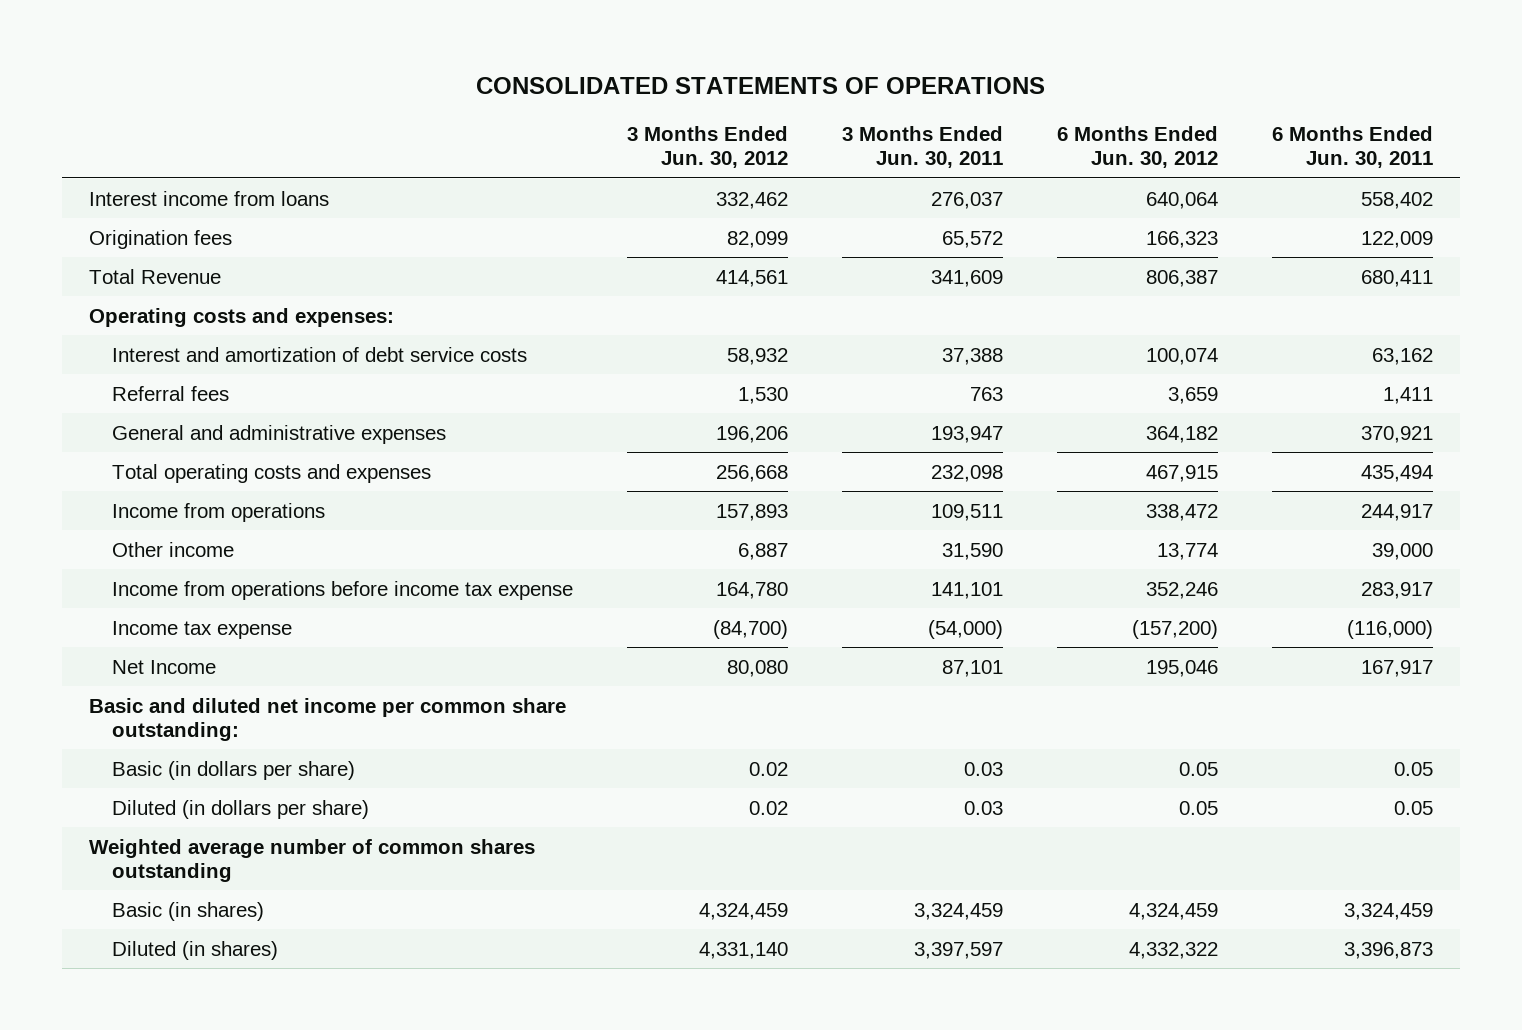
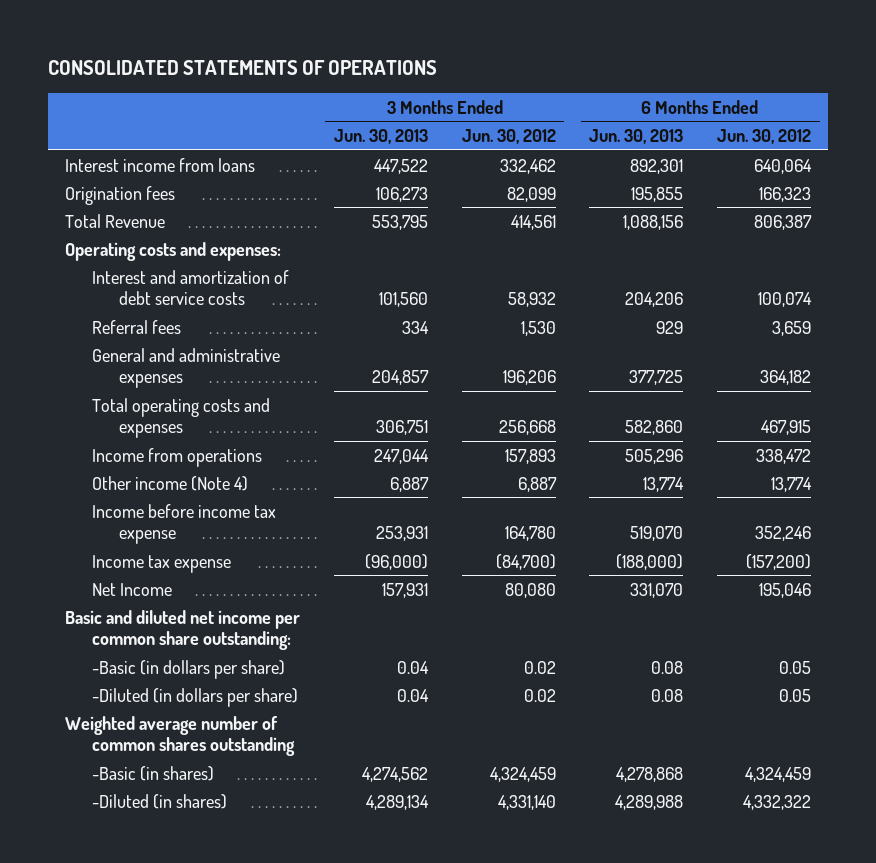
- | 3 Months Ended Jun. 30, 2012 | 3 Months Ended Jun. 30, 2011 | 6 Months Ended Jun. 30, 2012 | 6 Months Ended Jun. 30, 2011
+ | 3 Months Ended Jun. 30, 2013 | 3 Months Ended Jun. 30, 2012 | 6 Months Ended Jun. 30, 2013 | 6 Months Ended Jun. 30, 2012
- Other income | 6,887 | 31,590 | 13,774 | 39,000
- Income from operations before income tax expense | 164,780 | 141,101 | 352,246 | 283,917
+ Other income (Note 4) | 6,887 | 6,887 | 13,774 | 13,774
+ Income before income tax expense | 253,931 | 164,780 | 519,070 | 352,246
- Basic (in dollars per share) | 0.02 | 0.03 | 0.05 | 0.05
- Diluted (in dollars per share) | 0.02 | 0.03 | 0.05 | 0.05
+ -Basic (in dollars per share) | 0.04 | 0.02 | 0.08 | 0.05
+ -Diluted (in dollars per share) | 0.04 | 0.02 | 0.08 | 0.05
- Basic (in shares) | 4,324,459 | 3,324,459 | 4,324,459 | 3,324,459
- Diluted (in shares) | 4,331,140 | 3,397,597 | 4,332,322 | 3,396,873
+ -Basic (in shares) | 4,274,562 | 4,324,459 | 4,278,868 | 4,324,459
+ -Diluted (in shares) | 4,289,134 | 4,331,140 | 4,289,988 | 4,332,322

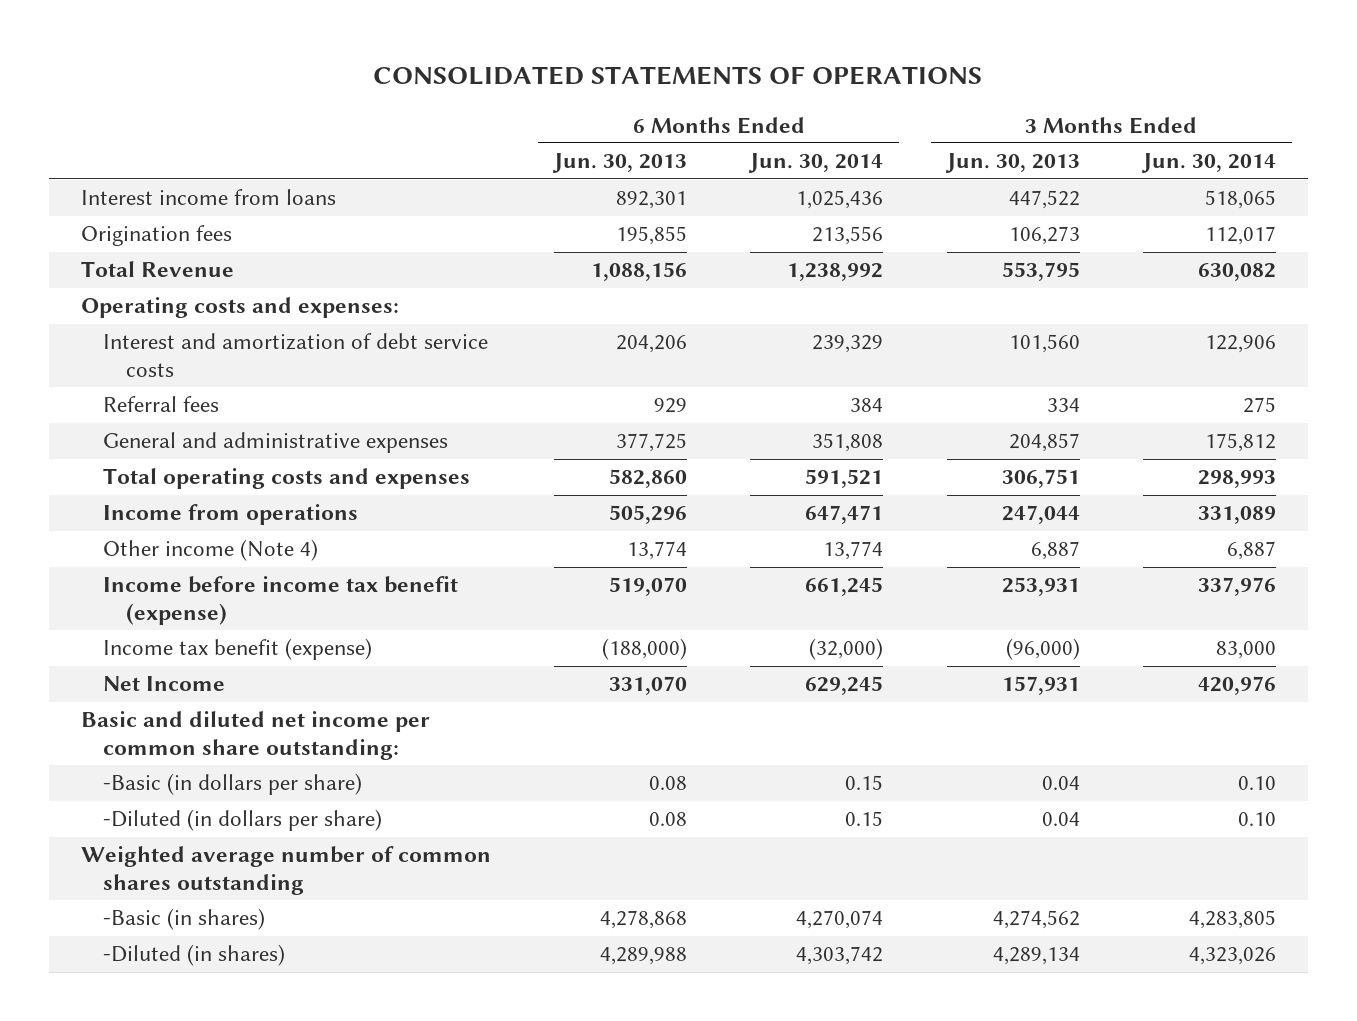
- | 3 Months Ended Jun. 30, 2013 | 3 Months Ended Jun. 30, 2012 | 6 Months Ended Jun. 30, 2013 | 6 Months Ended Jun. 30, 2012
+ | 6 Months Ended Jun. 30, 2013 | 6 Months Ended Jun. 30, 2014 | 3 Months Ended Jun. 30, 2013 | 3 Months Ended Jun. 30, 2014
- Income before income tax expense | 253,931 | 164,780 | 519,070 | 352,246
- Income tax expense | (96,000) | (84,700) | (188,000) | (157,200)
+ Income before income tax benefit (expense) | 519,070 | 661,245 | 253,931 | 337,976
+ Income tax benefit (expense) | (188,000) | (32,000) | (96,000) | 83,000

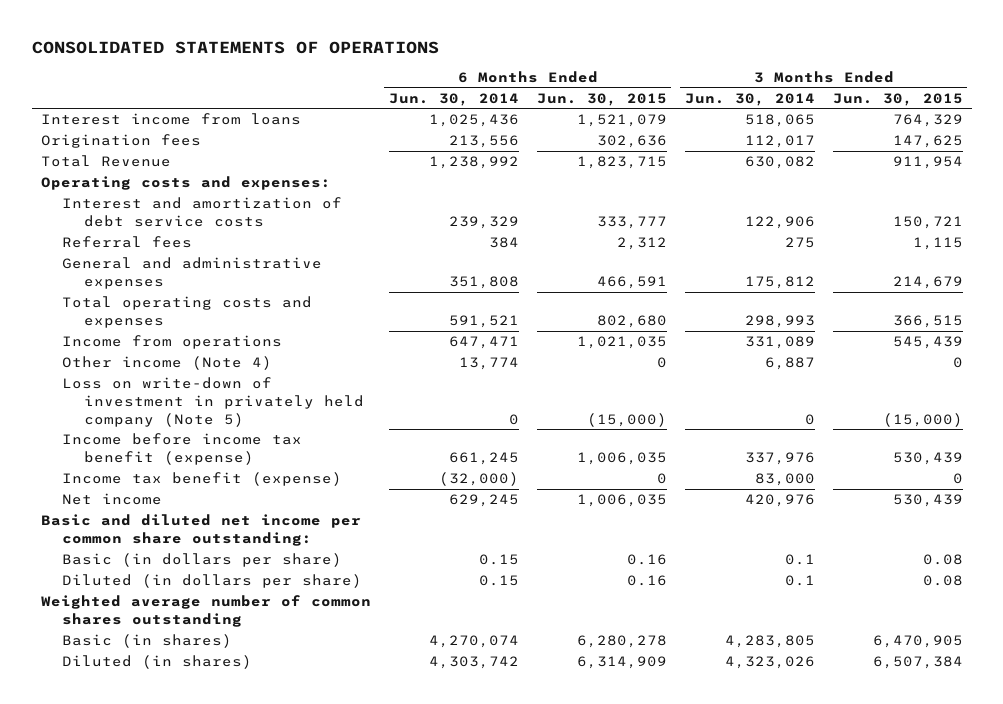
- | 6 Months Ended Jun. 30, 2013 | 6 Months Ended Jun. 30, 2014 | 3 Months Ended Jun. 30, 2013 | 3 Months Ended Jun. 30, 2014
+ | 6 Months Ended Jun. 30, 2014 | 6 Months Ended Jun. 30, 2015 | 3 Months Ended Jun. 30, 2014 | 3 Months Ended Jun. 30, 2015
+ Loss on write-down of investment in privately held company (Note 5) | 0 | (15,000) | 0 | (15,000)
- Net Income | 331,070 | 629,245 | 157,931 | 420,976
+ Net income | 629,245 | 1,006,035 | 420,976 | 530,439
- -Basic (in dollars per share) | 0.08 | 0.15 | 0.04 | 0.10
- -Diluted (in dollars per share) | 0.08 | 0.15 | 0.04 | 0.10
+ Basic (in dollars per share) | 0.15 | 0.16 | 0.1 | 0.08
+ Diluted (in dollars per share) | 0.15 | 0.16 | 0.1 | 0.08
- -Basic (in shares) | 4,278,868 | 4,270,074 | 4,274,562 | 4,283,805
- -Diluted (in shares) | 4,289,988 | 4,303,742 | 4,289,134 | 4,323,026
+ Basic (in shares) | 4,270,074 | 6,280,278 | 4,283,805 | 6,470,905
+ Diluted (in shares) | 4,303,742 | 6,314,909 | 4,323,026 | 6,507,384

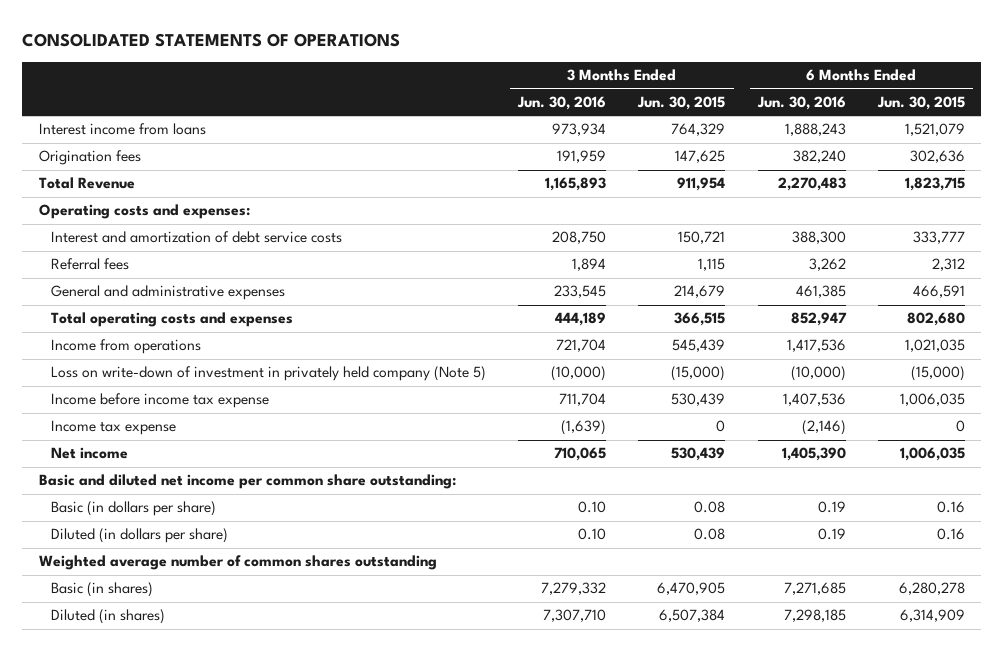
- | 6 Months Ended Jun. 30, 2014 | 6 Months Ended Jun. 30, 2015 | 3 Months Ended Jun. 30, 2014 | 3 Months Ended Jun. 30, 2015
+ | 3 Months Ended Jun. 30, 2016 | 3 Months Ended Jun. 30, 2015 | 6 Months Ended Jun. 30, 2016 | 6 Months Ended Jun. 30, 2015
- Other income (Note 4) | 13,774 | 0 | 6,887 | 0
- Income before income tax benefit (expense) | 661,245 | 1,006,035 | 337,976 | 530,439
- Income tax benefit (expense) | (32,000) | 0 | 83,000 | 0
+ Income before income tax expense | 711,704 | 530,439 | 1,407,536 | 1,006,035
+ Income tax expense | (1,639) | 0 | (2,146) | 0

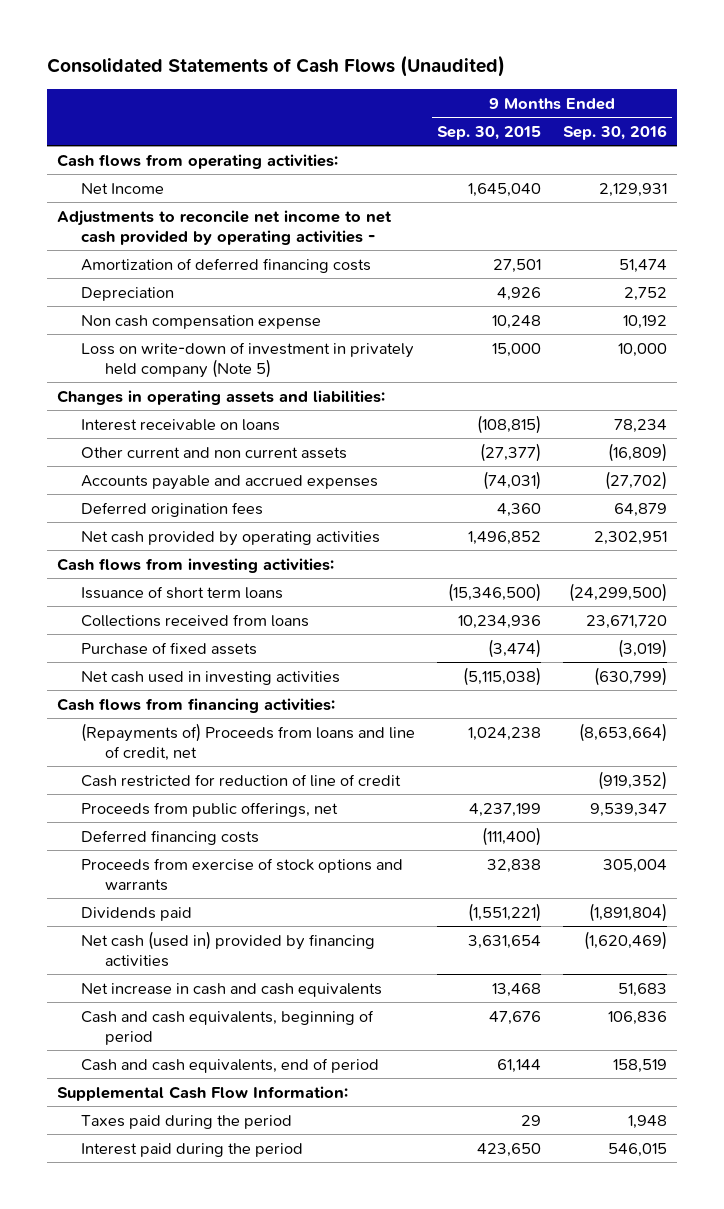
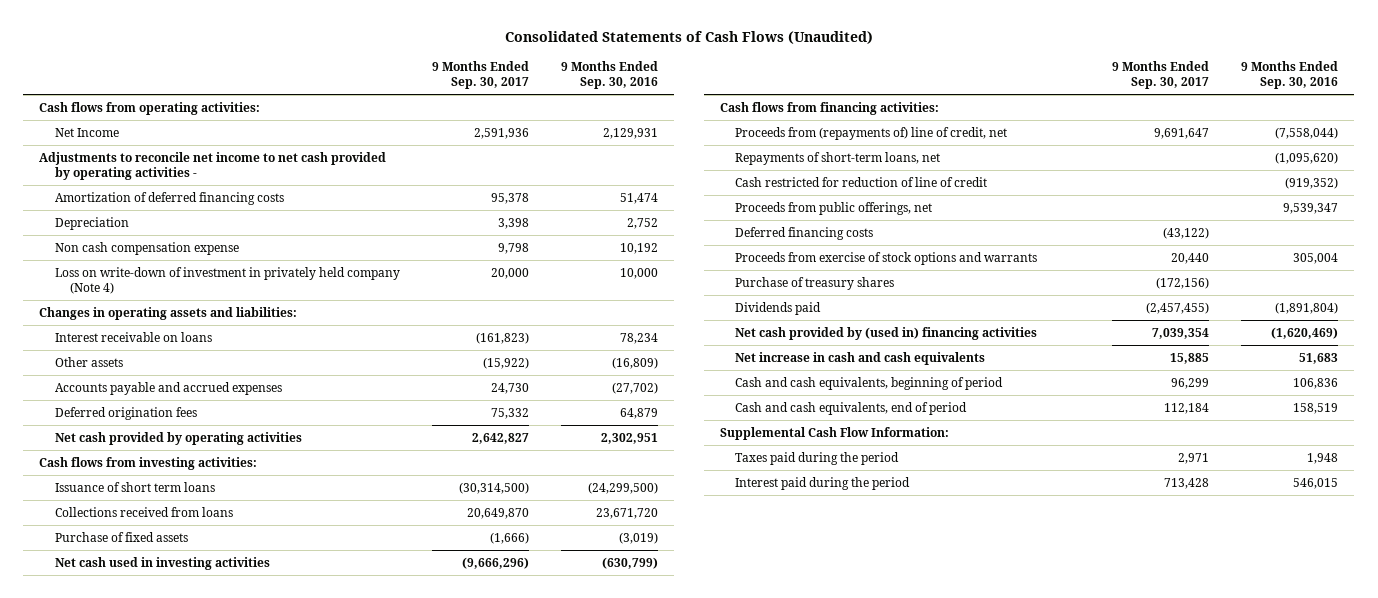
- | 9 Months Ended Sep. 30, 2015 | 9 Months Ended Sep. 30, 2016
+ | 9 Months Ended Sep. 30, 2017 | 9 Months Ended Sep. 30, 2016
- Loss on write-down of investment in privately held company (Note 5) | 15,000 | 10,000
+ Loss on write-down of investment in privately held company (Note 4) | 20,000 | 10,000
- Other current and non current assets | (27,377) | (16,809)
+ Other assets | (15,922) | (16,809)
- (Repayments of) Proceeds from loans and line of credit, net | 1,024,238 | (8,653,664)
+ Proceeds from (repayments of) line of credit, net | 9,691,647 | (7,558,044)
+ Repayments of short-term loans, net | | (1,095,620)
+ Purchase of treasury shares | (172,156) |
- Net cash (used in) provided by financing activities | 3,631,654 | (1,620,469)
+ Net cash provided by (used in) financing activities | 7,039,354 | (1,620,469)

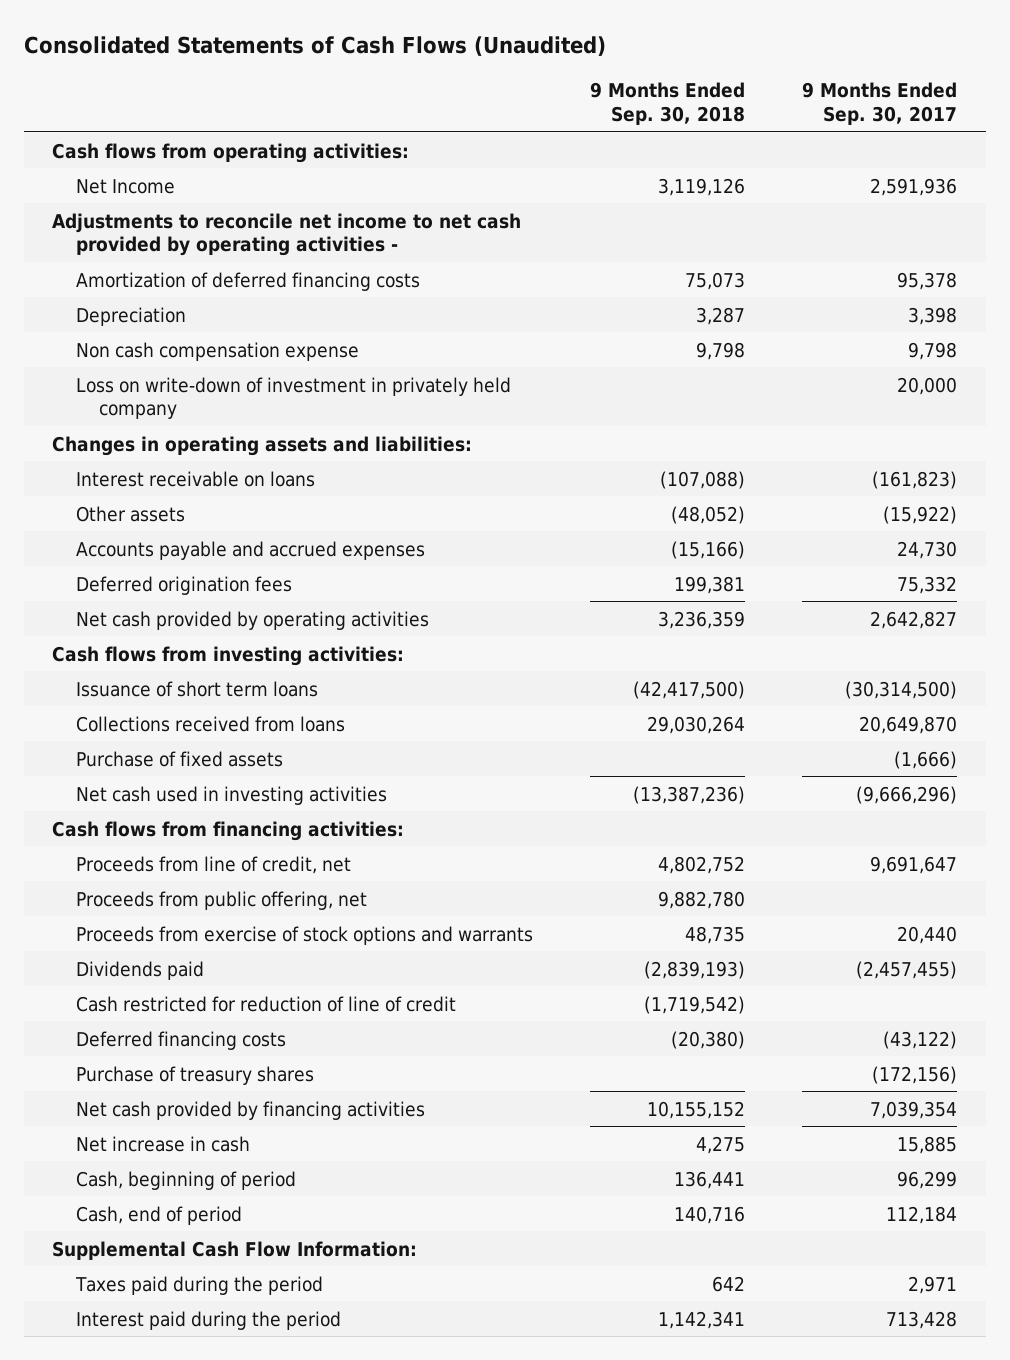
- | 9 Months Ended Sep. 30, 2017 | 9 Months Ended Sep. 30, 2016
+ | 9 Months Ended Sep. 30, 2018 | 9 Months Ended Sep. 30, 2017
- Loss on write-down of investment in privately held company (Note 4) | 20,000 | 10,000
+ Loss on write-down of investment in privately held company | | 20,000
- Proceeds from (repayments of) line of credit, net | 9,691,647 | (7,558,044)
- Repayments of short-term loans, net | | (1,095,620)
+ Proceeds from line of credit, net | 4,802,752 | 9,691,647
+ Proceeds from public offering, net | 9,882,780 |
moved up: Proceeds from exercise of stock options and warrants | 48,735 | 20,440
moved up: Dividends paid | (2,839,193) | (2,457,455)
- Proceeds from public offerings, net | | 9,539,347
- Net cash provided by (used in) financing activities | 7,039,354 | (1,620,469)
- Net increase in cash and cash equivalents | 15,885 | 51,683
- Cash and cash equivalents, beginning of period | 96,299 | 106,836
- Cash and cash equivalents, end of period | 112,184 | 158,519
+ Net cash provided by financing activities | 10,155,152 | 7,039,354
+ Net increase in cash | 4,275 | 15,885
+ Cash, beginning of period | 136,441 | 96,299
+ Cash, end of period | 140,716 | 112,184

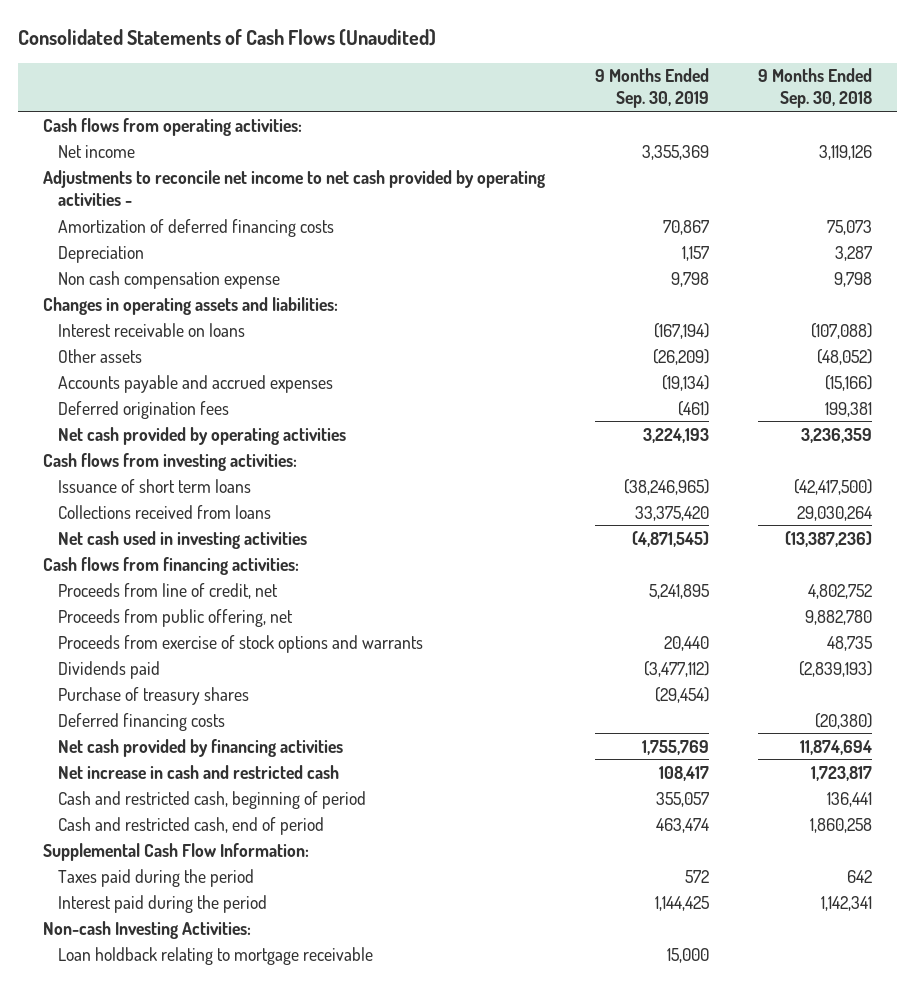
- | 9 Months Ended Sep. 30, 2018 | 9 Months Ended Sep. 30, 2017
+ | 9 Months Ended Sep. 30, 2019 | 9 Months Ended Sep. 30, 2018
- Net Income | 3,119,126 | 2,591,936
+ Net income | 3,355,369 | 3,119,126
- Loss on write-down of investment in privately held company | | 20,000
- Purchase of fixed assets | | (1,666)
- Cash restricted for reduction of line of credit | (1,719,542) |
- Net cash provided by financing activities | 10,155,152 | 7,039,354
- Net increase in cash | 4,275 | 15,885
- Cash, beginning of period | 136,441 | 96,299
- Cash, end of period | 140,716 | 112,184
moved down: Deferred financing costs | | (20,380)
+ Net cash provided by financing activities | 1,755,769 | 11,874,694
+ Net increase in cash and restricted cash | 108,417 | 1,723,817
+ Cash and restricted cash, beginning of period | 355,057 | 136,441
+ Cash and restricted cash, end of period | 463,474 | 1,860,258
+ Non-cash Investing Activities:
+ Loan holdback relating to mortgage receivable | 15,000 |

